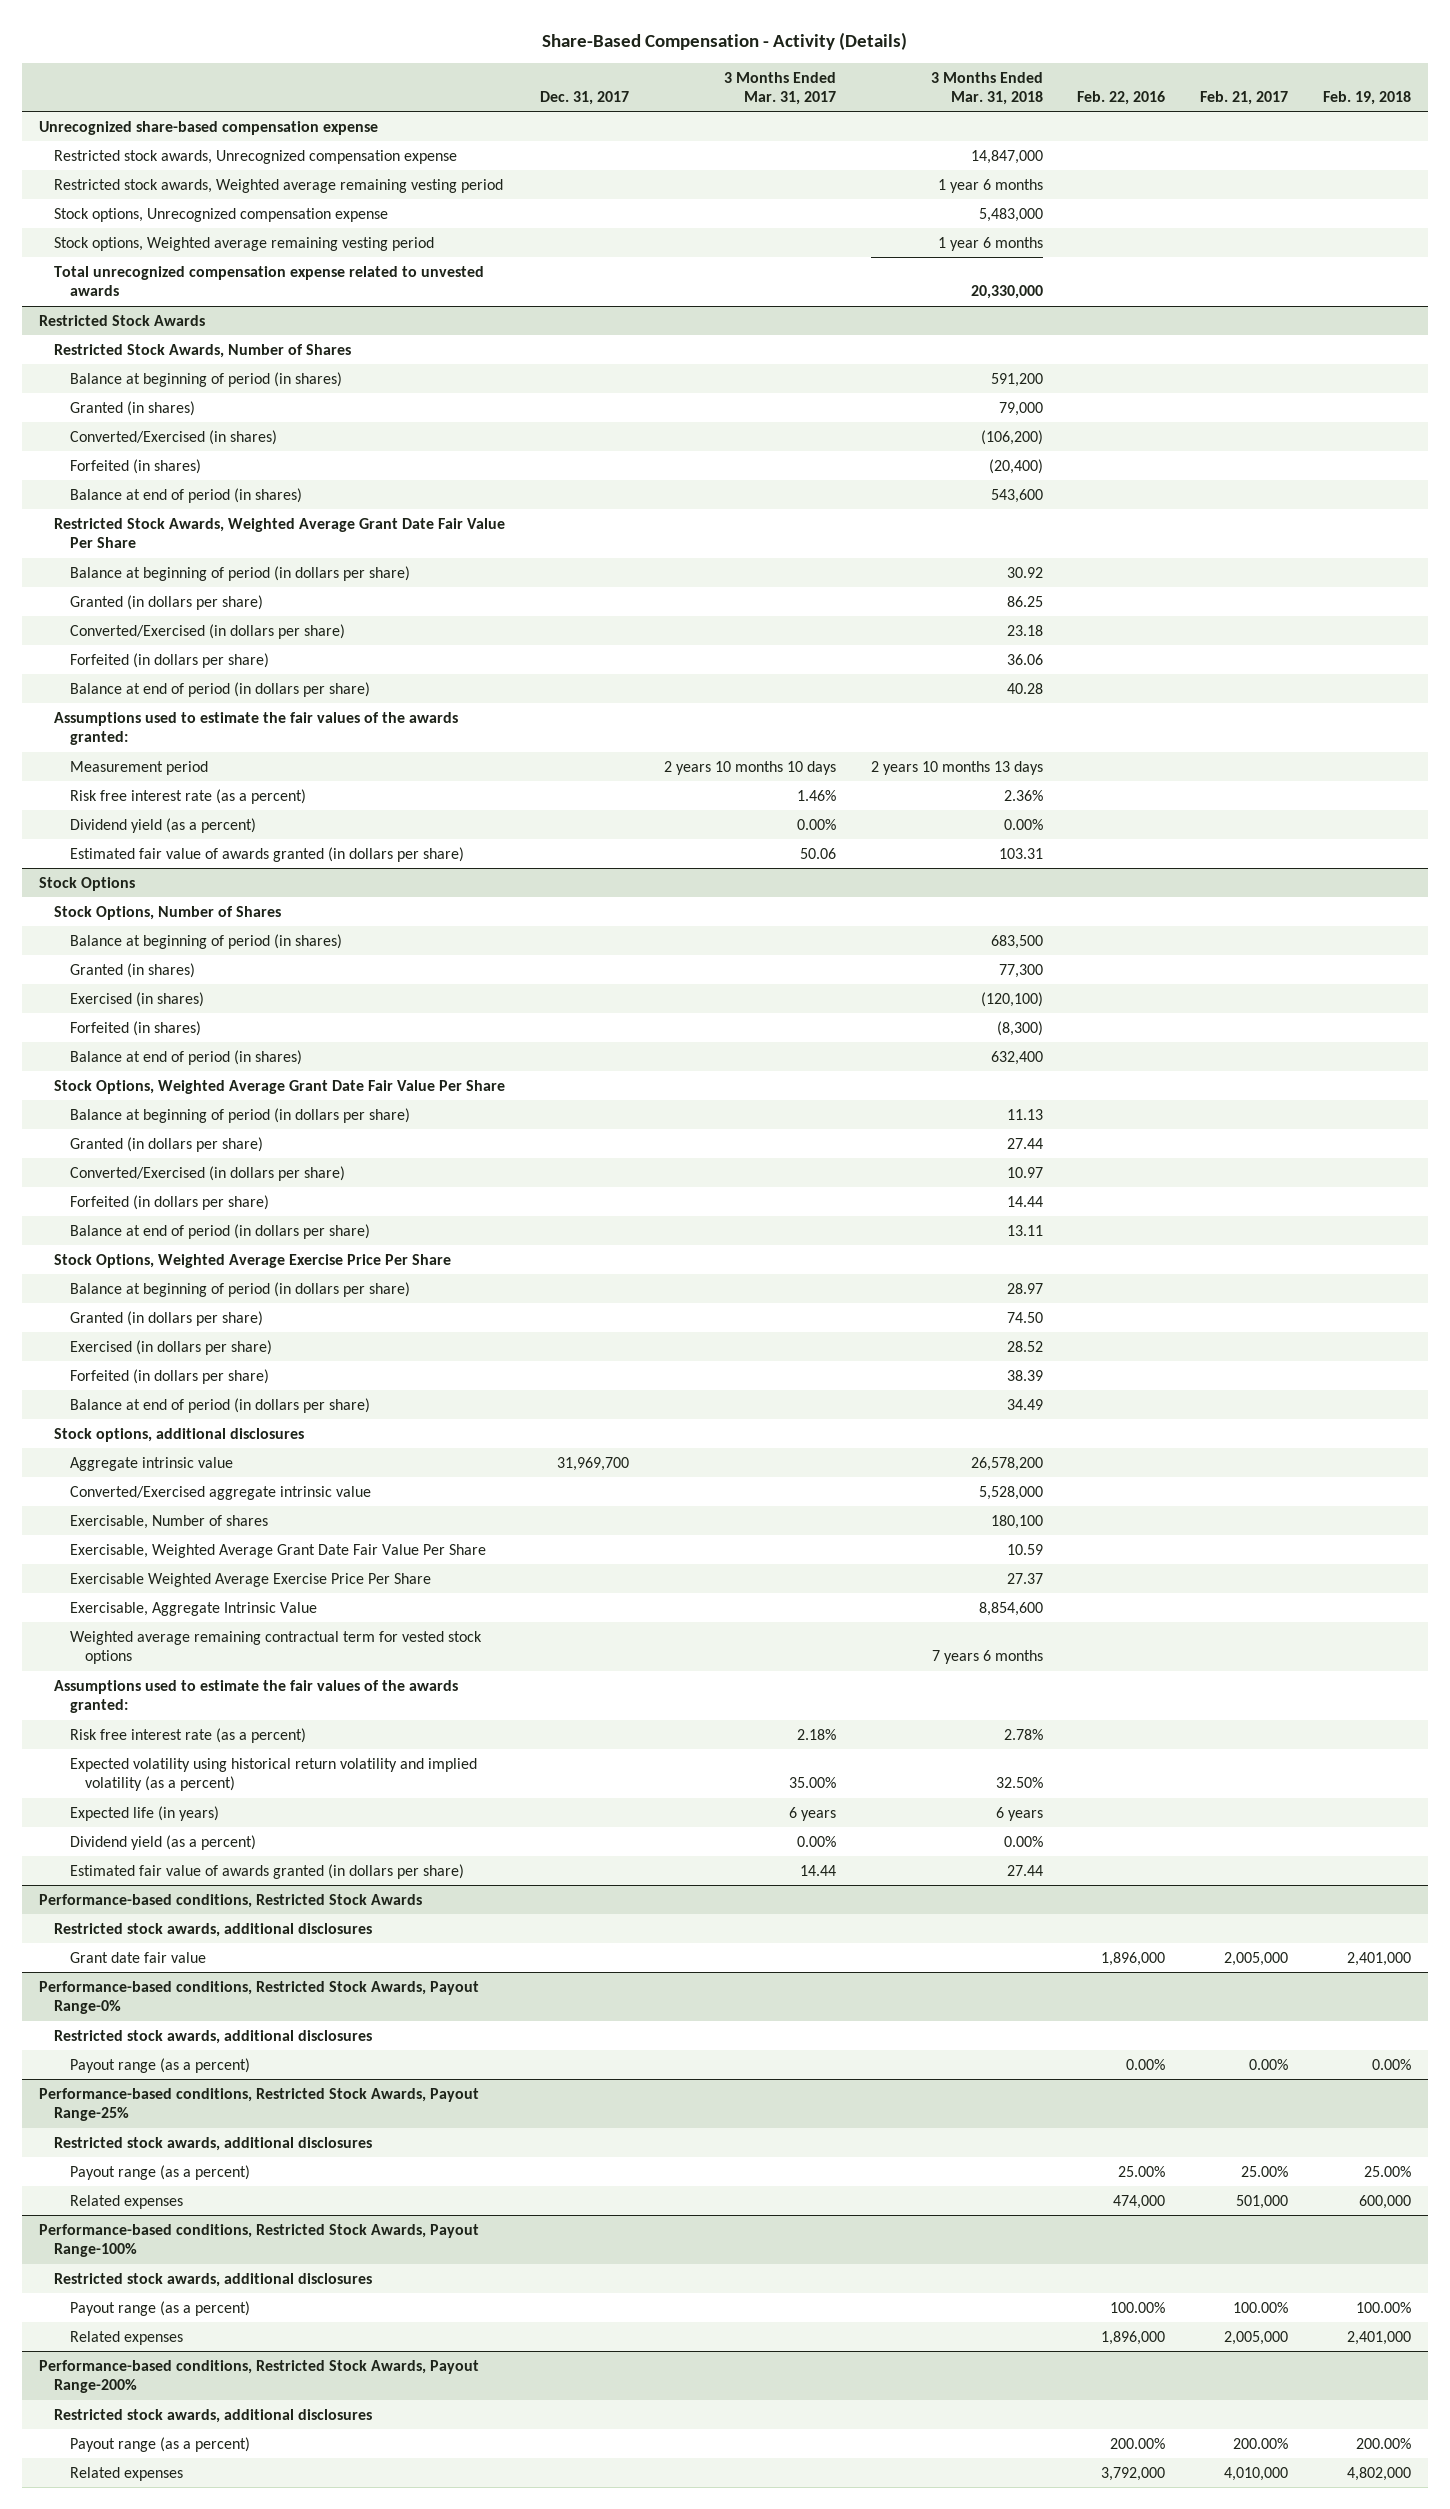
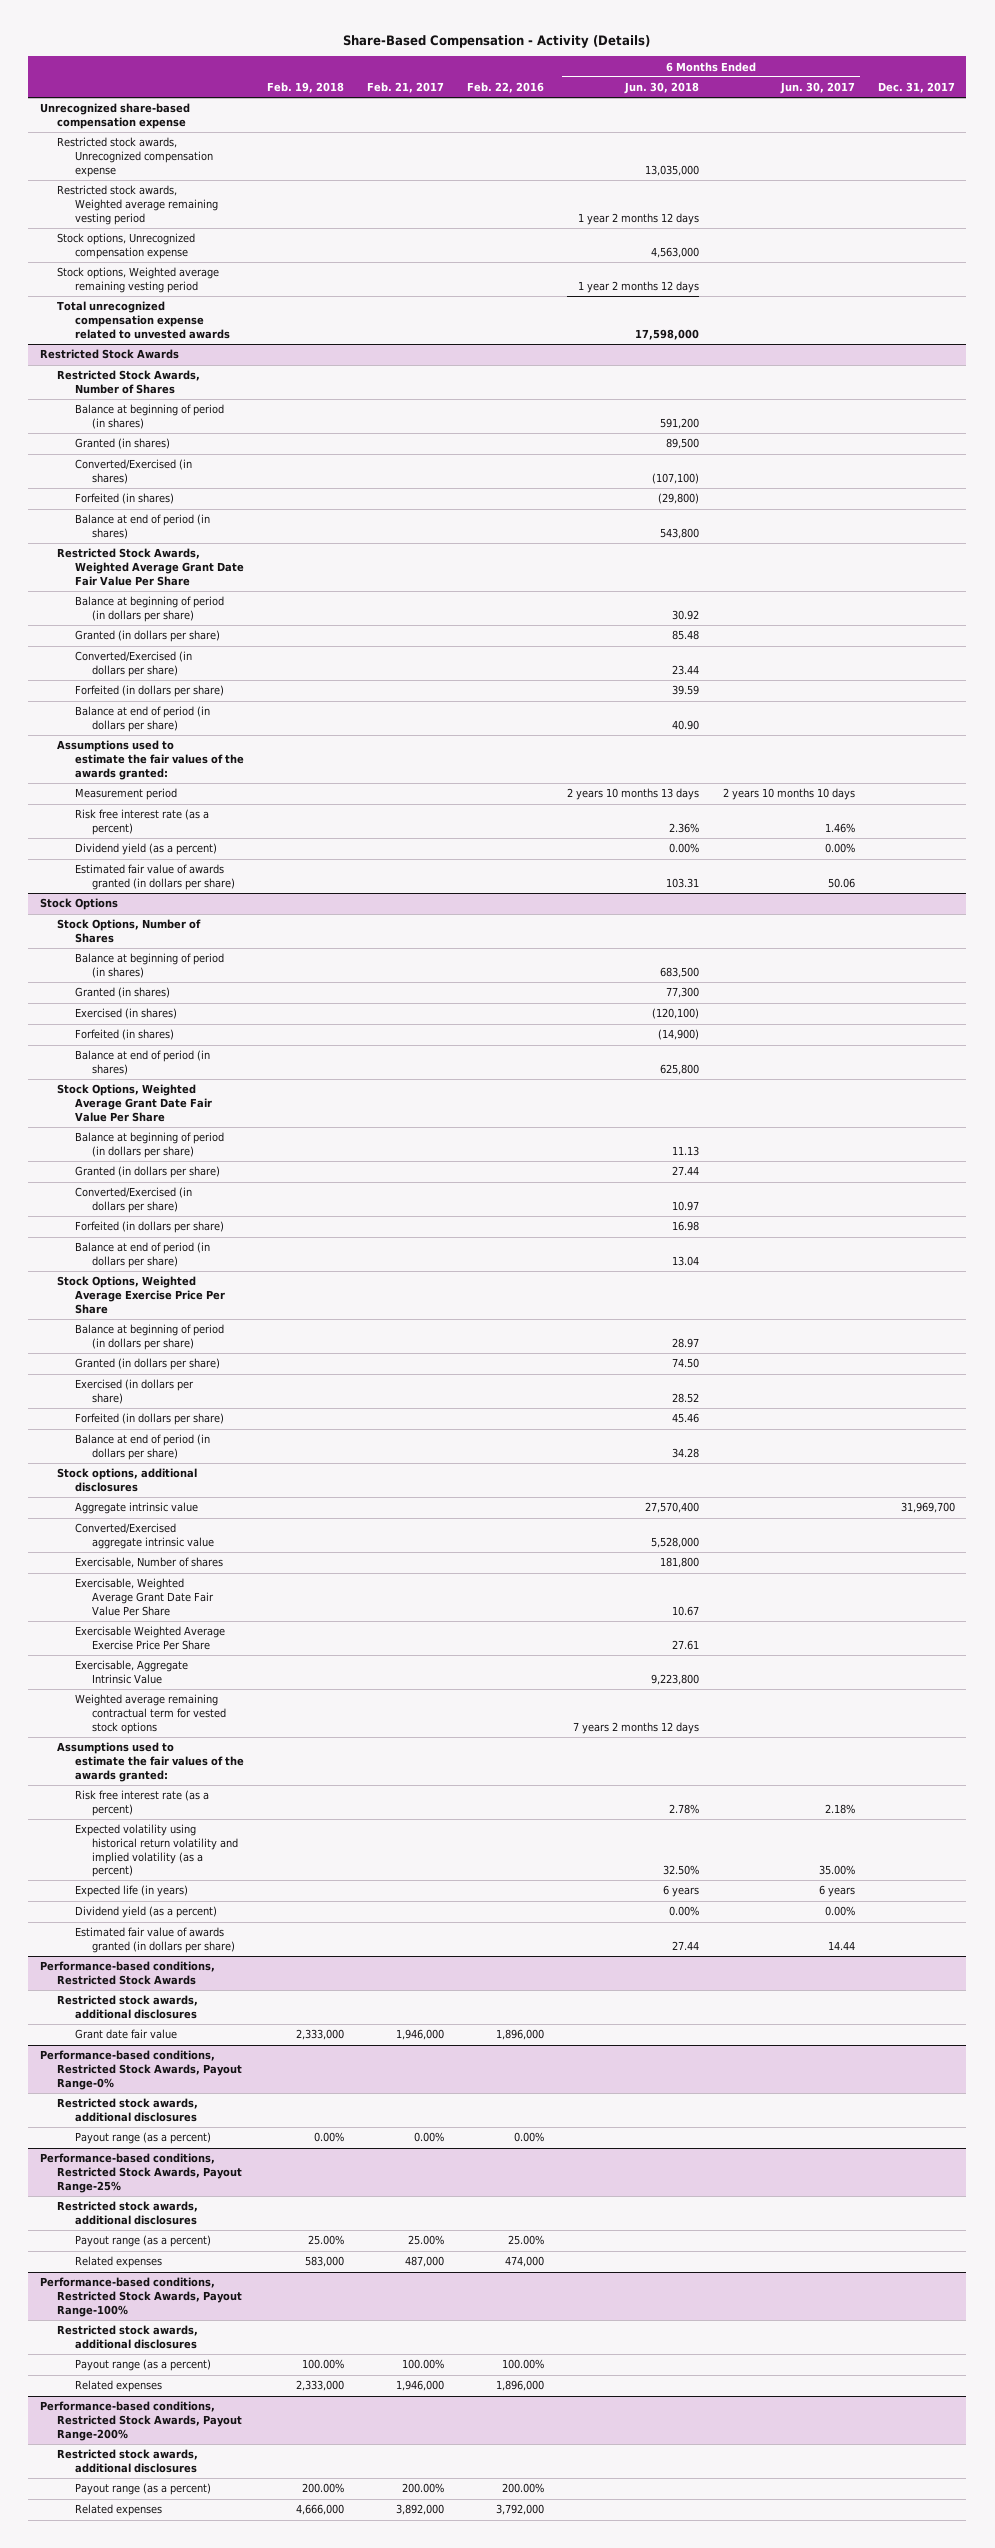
- | Dec. 31, 2017 | 3 Months Ended Mar. 31, 2017 | 3 Months Ended Mar. 31, 2018 | Feb. 22, 2016 | Feb. 21, 2017 | Feb. 19, 2018
+ | Feb. 19, 2018 | Feb. 21, 2017 | Feb. 22, 2016 | 6 Months Ended Jun. 30, 2018 | 6 Months Ended Jun. 30, 2017 | Dec. 31, 2017
@ Performance-based conditions, Restricted Stock Awards
- Grant date fair value | | | | 1,896,000 | 2,005,000 | 2,401,000
+ Grant date fair value | 2,333,000 | 1,946,000 | 1,896,000 | | |
@ Performance-based conditions, Restricted Stock Awards, Payout Range-25%
- Related expenses | | | | 474,000 | 501,000 | 600,000
+ Related expenses | 583,000 | 487,000 | 474,000 | | |
@ Performance-based conditions, Restricted Stock Awards, Payout Range-100%
- Related expenses | | | | 1,896,000 | 2,005,000 | 2,401,000
+ Related expenses | 2,333,000 | 1,946,000 | 1,896,000 | | |
@ Performance-based conditions, Restricted Stock Awards, Payout Range-200%
- Related expenses | | | | 3,792,000 | 4,010,000 | 4,802,000
+ Related expenses | 4,666,000 | 3,892,000 | 3,792,000 | | |

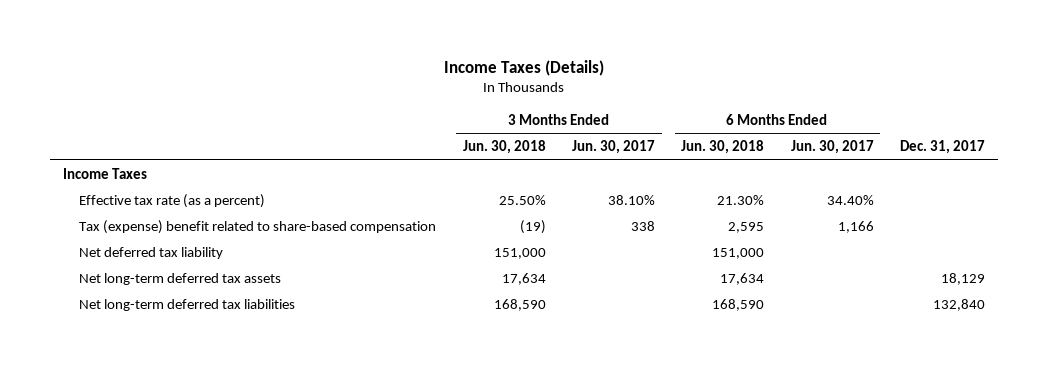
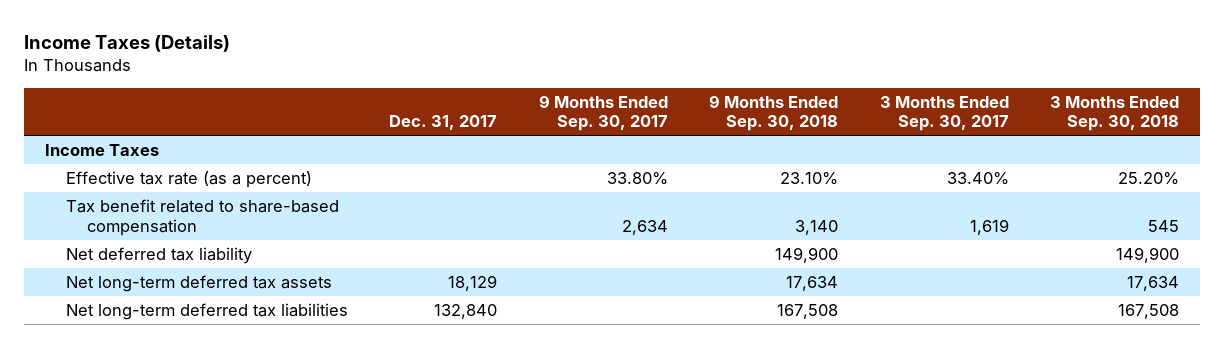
- | 3 Months Ended Jun. 30, 2018 | 3 Months Ended Jun. 30, 2017 | 6 Months Ended Jun. 30, 2018 | 6 Months Ended Jun. 30, 2017 | Dec. 31, 2017
+ | Dec. 31, 2017 | 9 Months Ended Sep. 30, 2017 | 9 Months Ended Sep. 30, 2018 | 3 Months Ended Sep. 30, 2017 | 3 Months Ended Sep. 30, 2018
- Tax (expense) benefit related to share-based compensation | (19) | 338 | 2,595 | 1,166 |
+ Tax benefit related to share-based compensation | | 2,634 | 3,140 | 1,619 | 545

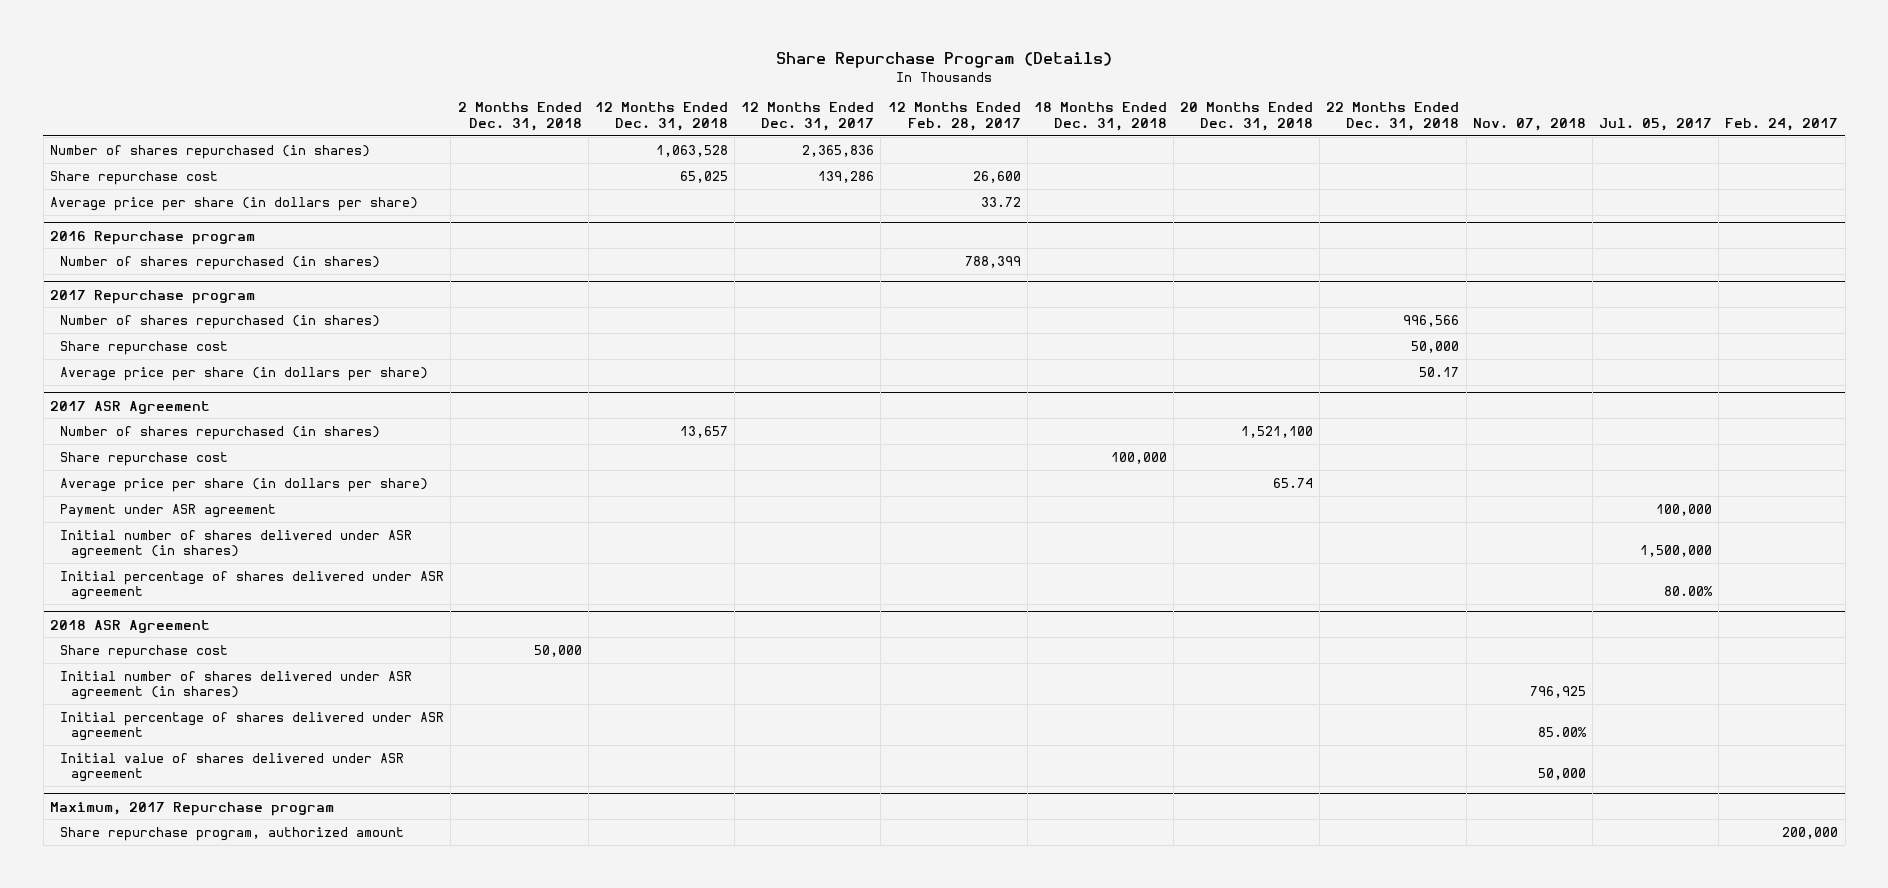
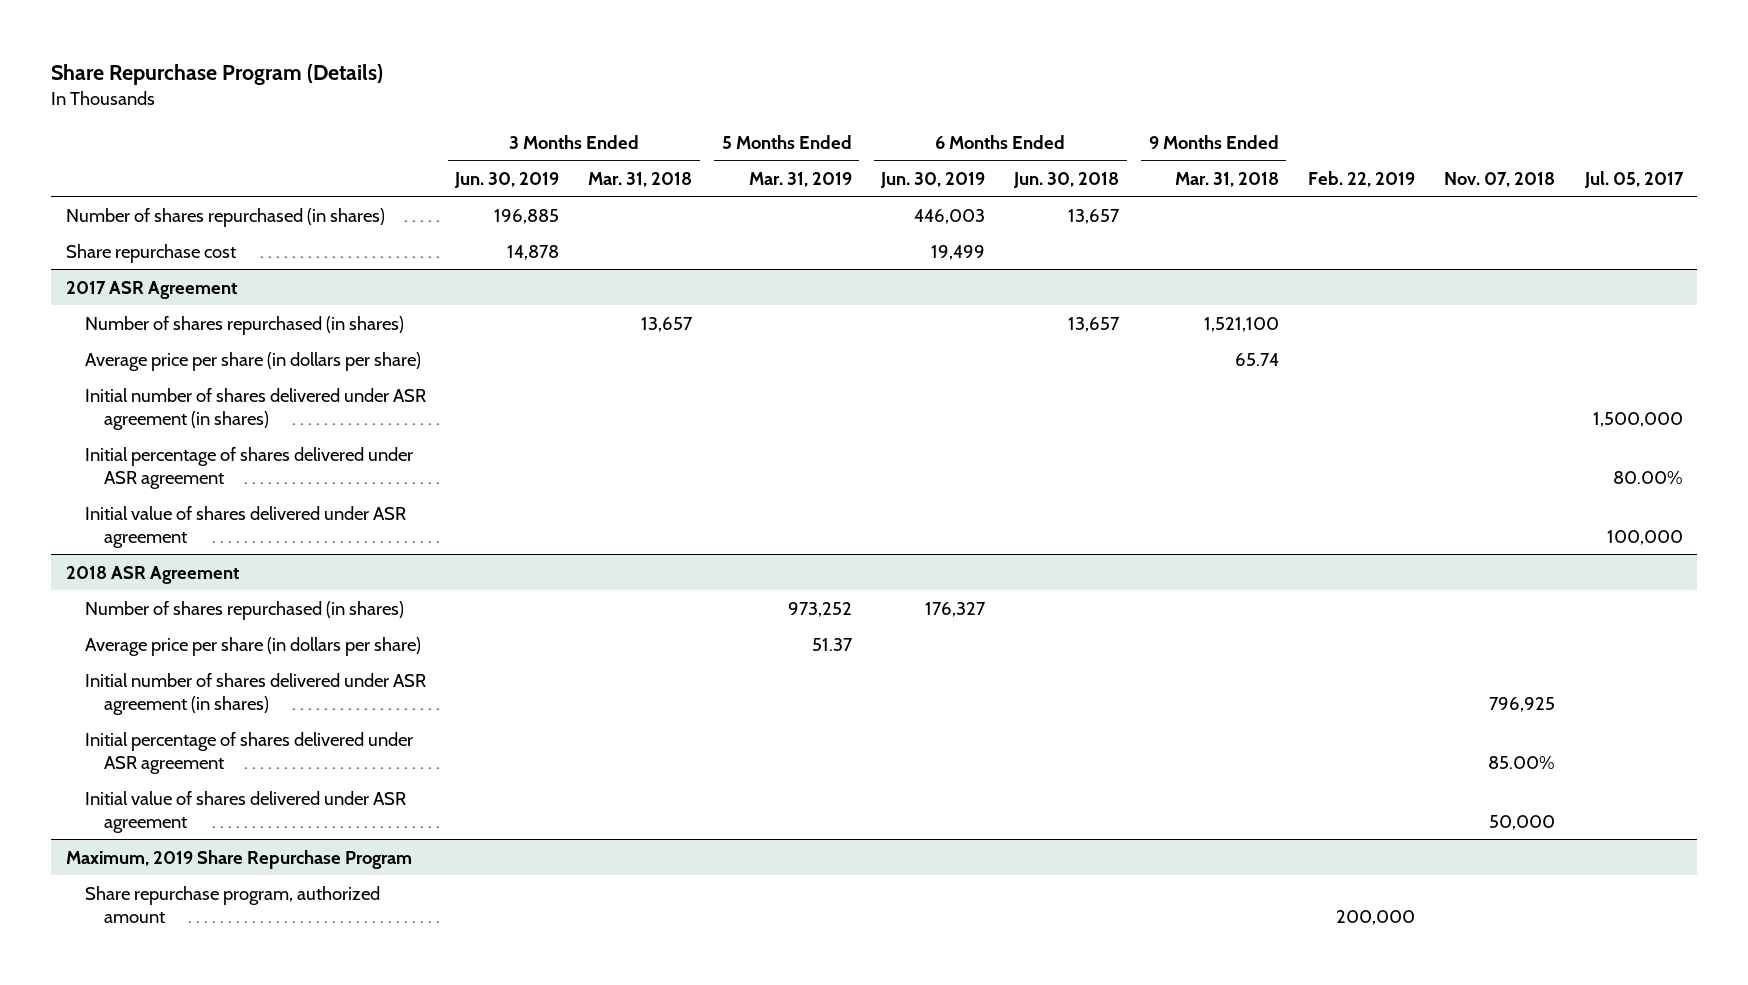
- | 2 Months Ended Dec. 31, 2018 | 12 Months Ended Dec. 31, 2018 | 12 Months Ended Dec. 31, 2017 | 12 Months Ended Feb. 28, 2017 | 18 Months Ended Dec. 31, 2018 | 20 Months Ended Dec. 31, 2018 | 22 Months Ended Dec. 31, 2018 | Nov. 07, 2018 | Jul. 05, 2017 | Feb. 24, 2017
+ | 3 Months Ended Jun. 30, 2019 | 3 Months Ended Mar. 31, 2018 | 5 Months Ended Mar. 31, 2019 | 6 Months Ended Jun. 30, 2019 | 6 Months Ended Jun. 30, 2018 | 9 Months Ended Mar. 31, 2018 | Feb. 22, 2019 | Nov. 07, 2018 | Jul. 05, 2017
- Average price per share (in dollars per share) | | | | 33.72 | | | | | |
- 2016 Repurchase program
- Number of shares repurchased (in shares) | | | | 788,399 | | | | | |
- 2017 Repurchase program
- Number of shares repurchased (in shares) | | | | | | | 996,566 | | |
- Share repurchase cost | | | | | | | 50,000 | | |
- Average price per share (in dollars per share) | | | | | | | 50.17 | | |
@ 2017 ASR Agreement
- Share repurchase cost | | | | | 100,000 | | | | |
- Payment under ASR agreement | | | | | | | | | 100,000 |
+ Initial value of shares delivered under ASR agreement | | | | | | | | | 100,000
@ 2018 ASR Agreement
- Share repurchase cost | 50,000 | | | | | | | | |
+ Number of shares repurchased (in shares) | | | 973,252 | 176,327 | | | | |
+ Average price per share (in dollars per share) | | | 51.37 | | | | | |
- Maximum, 2017 Repurchase program
+ Maximum, 2019 Share Repurchase Program

